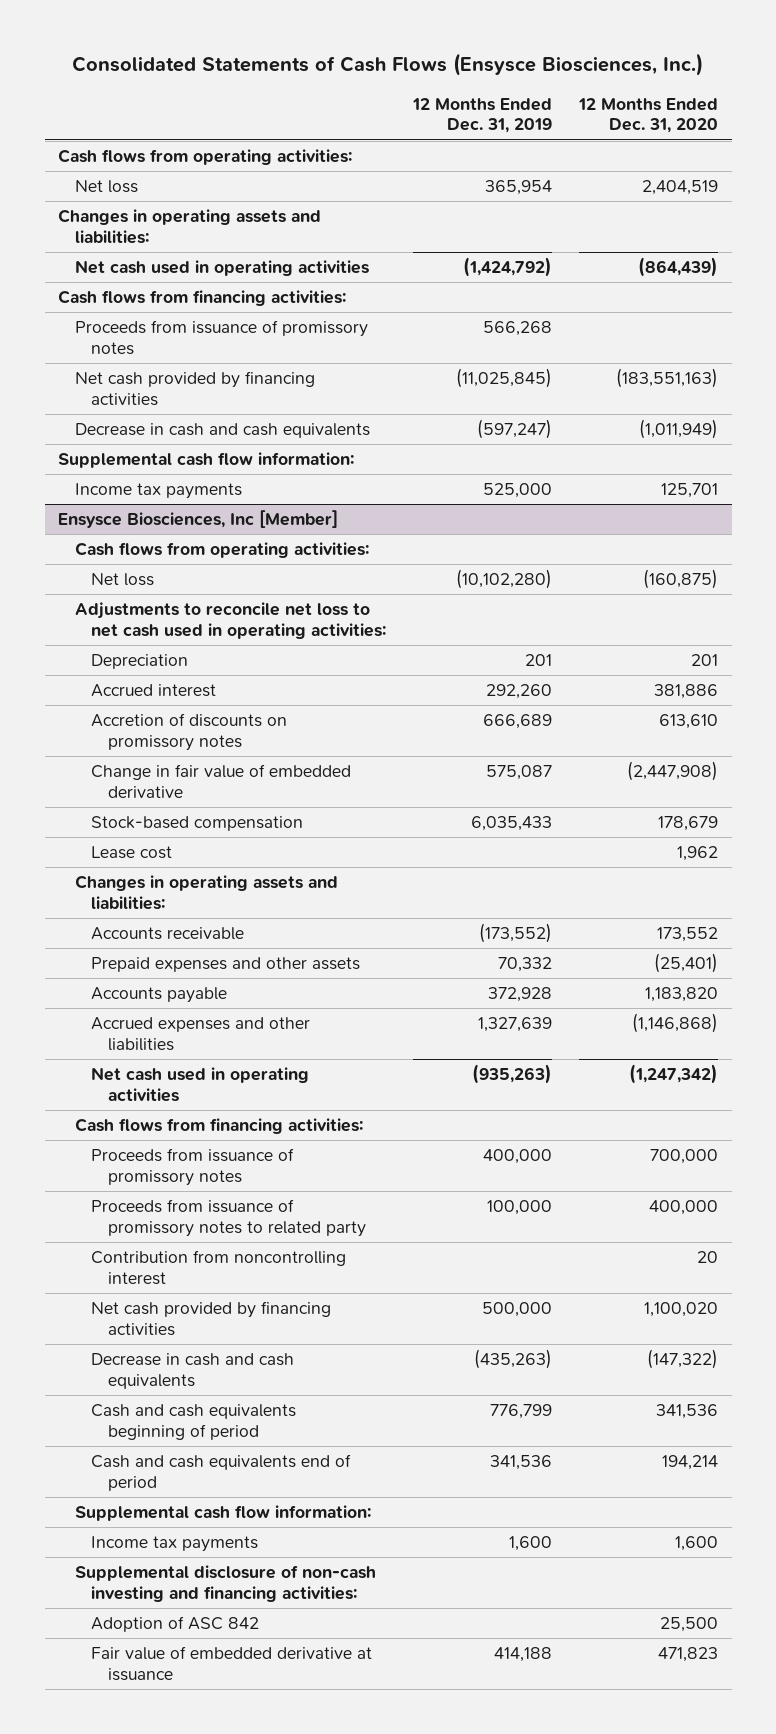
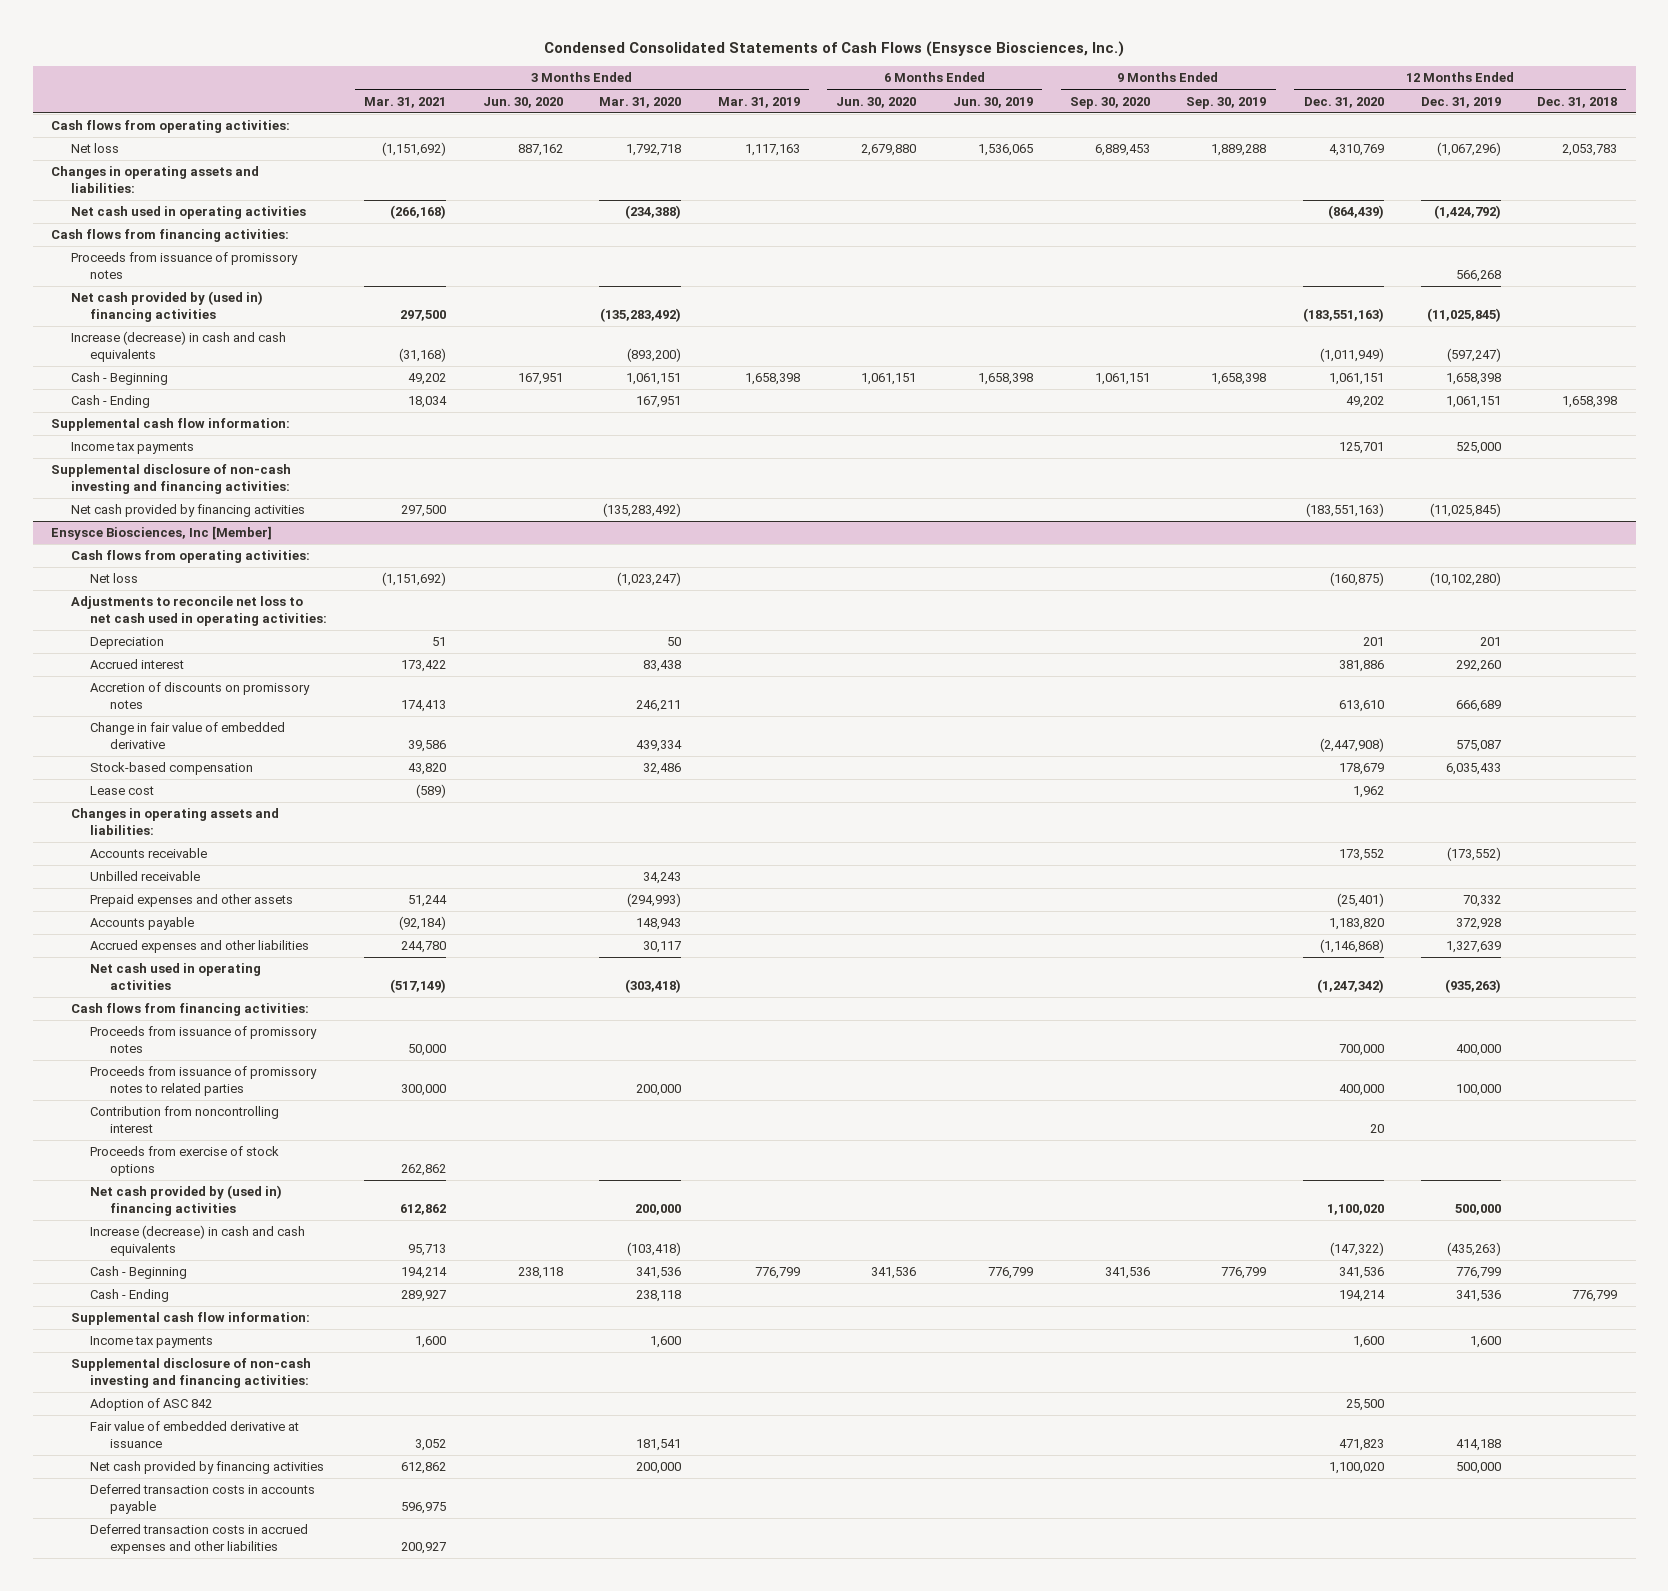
- Consolidated Statements of Cash Flows (Ensysce Biosciences, Inc.)
+ Condensed Consolidated Statements of Cash Flows (Ensysce Biosciences, Inc.)
- | 12 Months Ended Dec. 31, 2019 | 12 Months Ended Dec. 31, 2020
+ | 3 Months Ended Mar. 31, 2021 | 3 Months Ended Jun. 30, 2020 | 3 Months Ended Mar. 31, 2020 | 3 Months Ended Mar. 31, 2019 | 6 Months Ended Jun. 30, 2020 | 6 Months Ended Jun. 30, 2019 | 9 Months Ended Sep. 30, 2020 | 9 Months Ended Sep. 30, 2019 | 12 Months Ended Dec. 31, 2020 | 12 Months Ended Dec. 31, 2019 | 12 Months Ended Dec. 31, 2018
- Net loss | 365,954 | 2,404,519
+ Net loss | (1,151,692) | 887,162 | 1,792,718 | 1,117,163 | 2,679,880 | 1,536,065 | 6,889,453 | 1,889,288 | 4,310,769 | (1,067,296) | 2,053,783
- Decrease in cash and cash equivalents | (597,247) | (1,011,949)
+ Net cash provided by (used in) financing activities | 297,500 | | (135,283,492) | | | | | | (183,551,163) | (11,025,845) |
+ Increase (decrease) in cash and cash equivalents | (31,168) | | (893,200) | | | | | | (1,011,949) | (597,247) |
+ Cash - Beginning | 49,202 | 167,951 | 1,061,151 | 1,658,398 | 1,061,151 | 1,658,398 | 1,061,151 | 1,658,398 | 1,061,151 | 1,658,398 |
+ Cash - Ending | 18,034 | | 167,951 | | | | | | 49,202 | 1,061,151 | 1,658,398
+ Supplemental disclosure of non-cash investing and financing activities:
moved down: Net cash provided by financing activities | 297,500 | | (135,283,492) | | | | | | (183,551,163) | (11,025,845) |
@ Ensysce Biosciences, Inc [Member]
+ Unbilled receivable | | | 34,243 | | | | | | | |
- Proceeds from issuance of promissory notes to related party | 100,000 | 400,000
+ Proceeds from issuance of promissory notes to related parties | 300,000 | | 200,000 | | | | | | 400,000 | 100,000 |
- Decrease in cash and cash equivalents | (435,263) | (147,322)
- Cash and cash equivalents beginning of period | 776,799 | 341,536
- Cash and cash equivalents end of period | 341,536 | 194,214
+ Proceeds from exercise of stock options | 262,862 | | | | | | | | | |
+ Net cash provided by (used in) financing activities | 612,862 | | 200,000 | | | | | | 1,100,020 | 500,000 |
+ Increase (decrease) in cash and cash equivalents | 95,713 | | (103,418) | | | | | | (147,322) | (435,263) |
+ Cash - Beginning | 194,214 | 238,118 | 341,536 | 776,799 | 341,536 | 776,799 | 341,536 | 776,799 | 341,536 | 776,799 |
+ Cash - Ending | 289,927 | | 238,118 | | | | | | 194,214 | 341,536 | 776,799
moved down: Net cash provided by financing activities | 612,862 | | 200,000 | | | | | | 1,100,020 | 500,000 |
+ Deferred transaction costs in accounts payable | 596,975 | | | | | | | | | |
+ Deferred transaction costs in accrued expenses and other liabilities | 200,927 | | | | | | | | | |

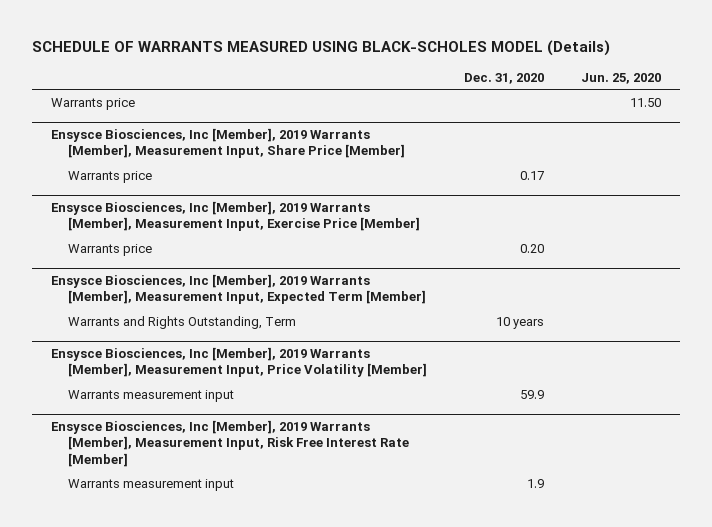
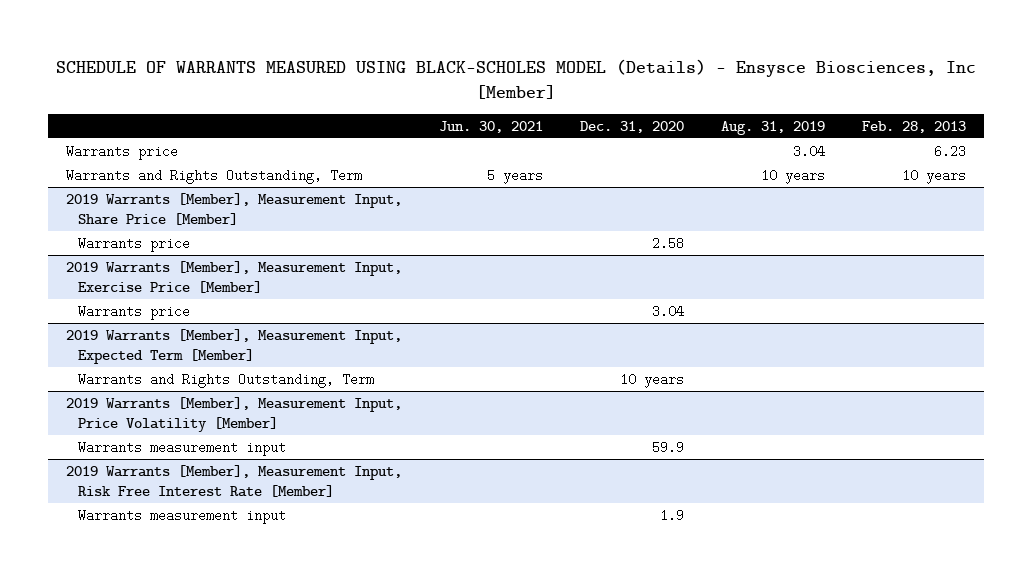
- SCHEDULE OF WARRANTS MEASURED USING BLACK-SCHOLES MODEL (Details)
+ SCHEDULE OF WARRANTS MEASURED USING BLACK-SCHOLES MODEL (Details) - Ensysce Biosciences, Inc [Member]
- | Dec. 31, 2020 | Jun. 25, 2020
+ | Jun. 30, 2021 | Dec. 31, 2020 | Aug. 31, 2019 | Feb. 28, 2013
- Ensysce Biosciences, Inc [Member], 2019 Warrants [Member], Measurement Input, Share Price [Member]
- Warrants price | 0.17 |
- Ensysce Biosciences, Inc [Member], 2019 Warrants [Member], Measurement Input, Exercise Price [Member]
- Warrants price | 0.20 |
- Ensysce Biosciences, Inc [Member], 2019 Warrants [Member], Measurement Input, Expected Term [Member]
+ Warrants and Rights Outstanding, Term | 5 years | | 10 years | 10 years
+ 2019 Warrants [Member], Measurement Input, Share Price [Member]
+ Warrants price | | 2.58 | |
+ 2019 Warrants [Member], Measurement Input, Exercise Price [Member]
+ Warrants price | | 3.04 | |
+ 2019 Warrants [Member], Measurement Input, Expected Term [Member]
- Ensysce Biosciences, Inc [Member], 2019 Warrants [Member], Measurement Input, Price Volatility [Member]
+ 2019 Warrants [Member], Measurement Input, Price Volatility [Member]
- Ensysce Biosciences, Inc [Member], 2019 Warrants [Member], Measurement Input, Risk Free Interest Rate [Member]
+ 2019 Warrants [Member], Measurement Input, Risk Free Interest Rate [Member]

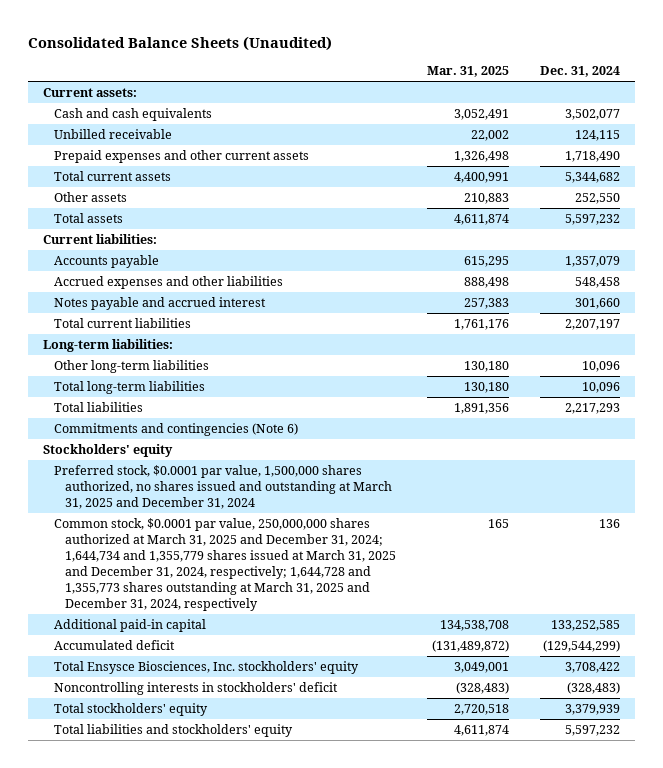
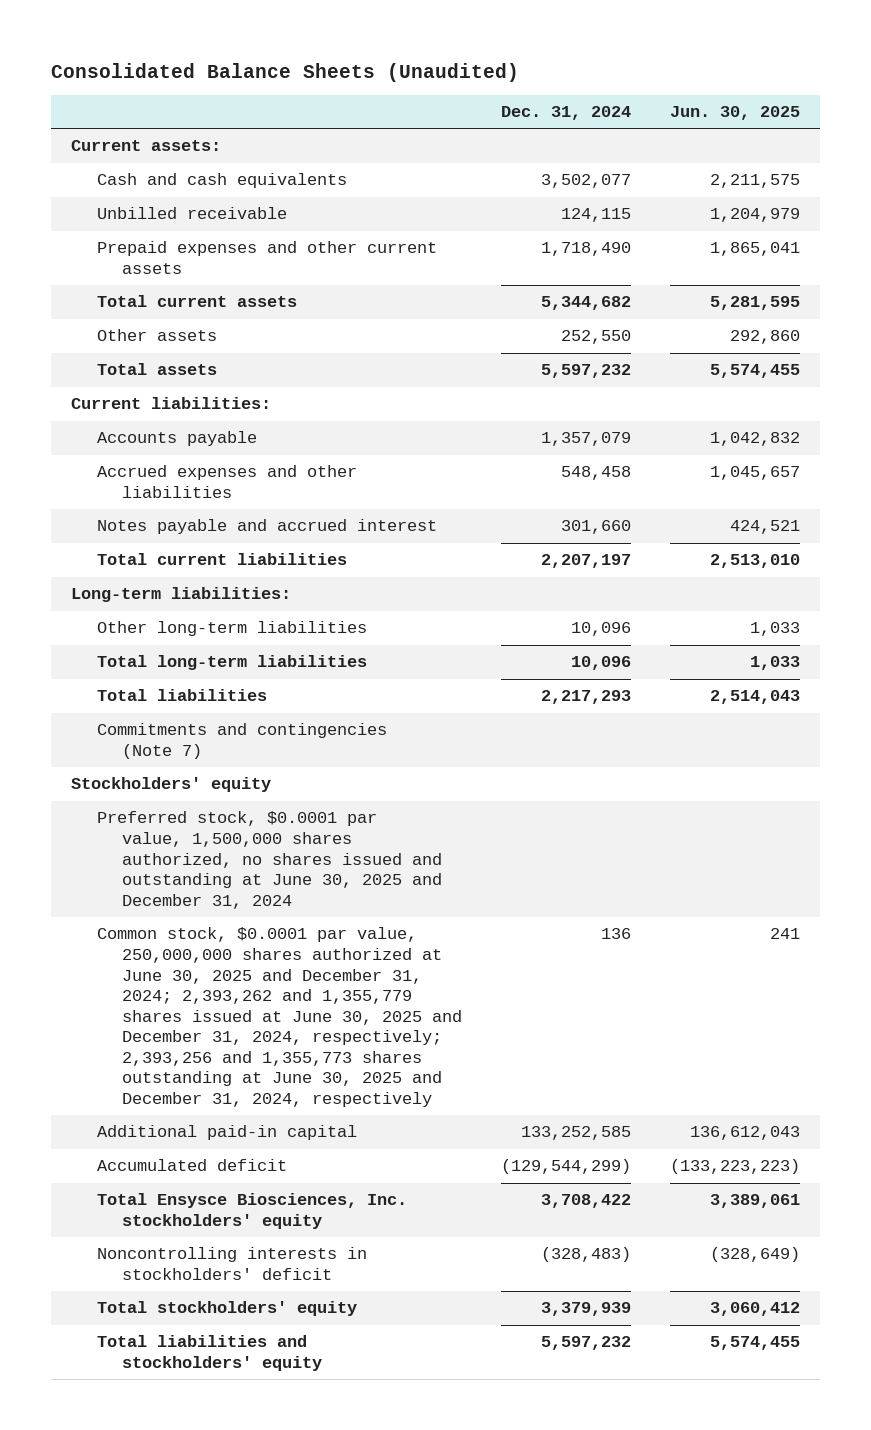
- | Mar. 31, 2025 | Dec. 31, 2024
+ | Dec. 31, 2024 | Jun. 30, 2025
- Commitments and contingencies (Note 6)
+ Commitments and contingencies (Note 7)
- Preferred stock, $0.0001 par value, 1,500,000 shares authorized, no shares issued and outstanding at March 31, 2025 and December 31, 2024
- Common stock, $0.0001 par value, 250,000,000 shares authorized at March 31, 2025 and December 31, 2024; 1,644,734 and 1,355,779 shares issued at March 31, 2025 and December 31, 2024, respectively; 1,644,728 and 1,355,773 shares outstanding at March 31, 2025 and December 31, 2024, respectively | 165 | 136
+ Preferred stock, $0.0001 par value, 1,500,000 shares authorized, no shares issued and outstanding at June 30, 2025 and December 31, 2024
+ Common stock, $0.0001 par value, 250,000,000 shares authorized at June 30, 2025 and December 31, 2024; 2,393,262 and 1,355,779 shares issued at June 30, 2025 and December 31, 2024, respectively; 2,393,256 and 1,355,773 shares outstanding at June 30, 2025 and December 31, 2024, respectively | 136 | 241

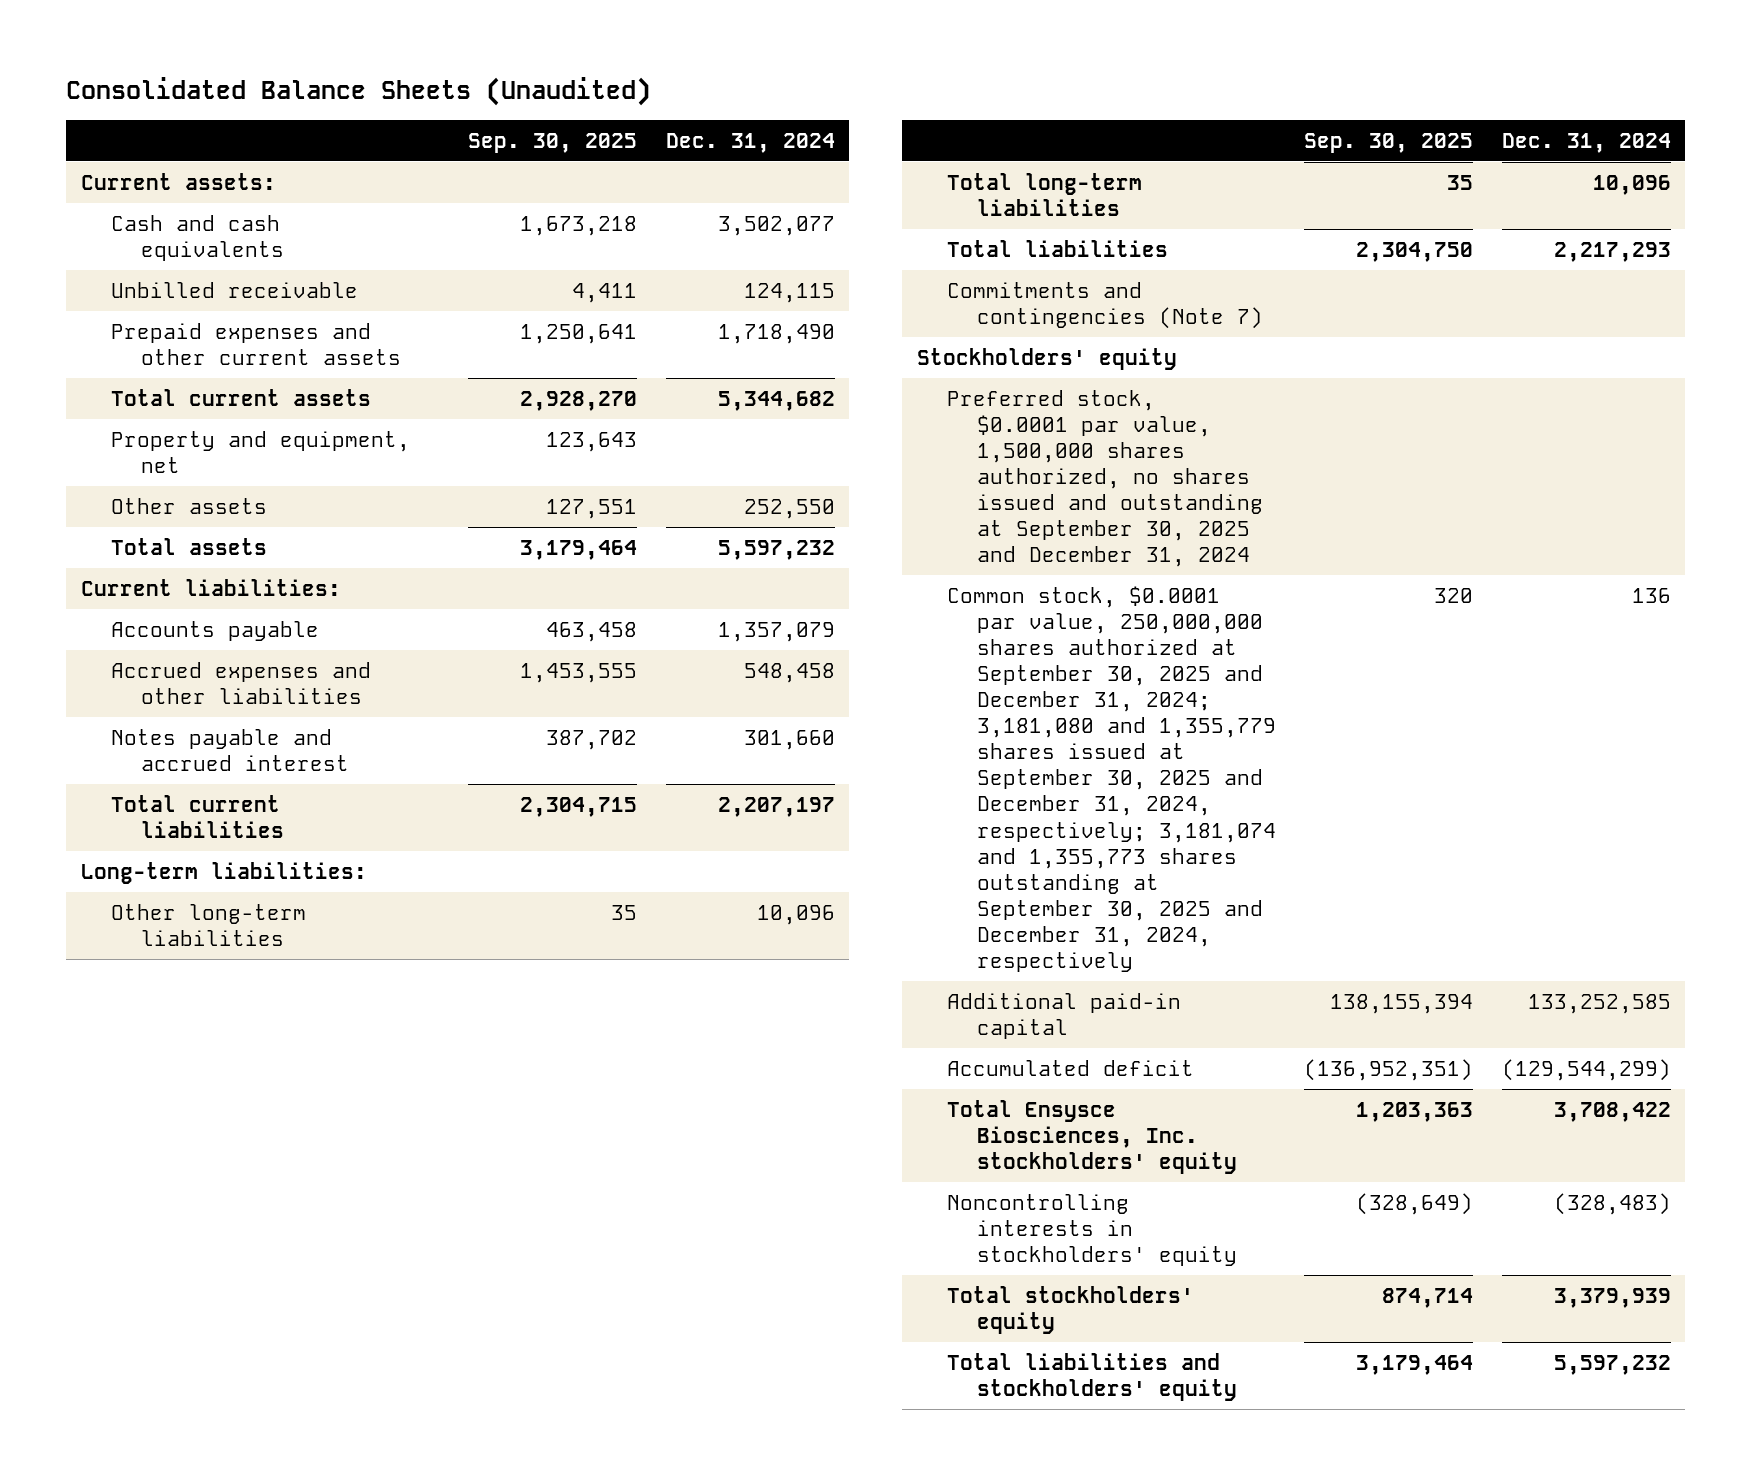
- | Dec. 31, 2024 | Jun. 30, 2025
+ | Sep. 30, 2025 | Dec. 31, 2024
+ Property and equipment, net | 123,643 |
- Preferred stock, $0.0001 par value, 1,500,000 shares authorized, no shares issued and outstanding at June 30, 2025 and December 31, 2024
- Common stock, $0.0001 par value, 250,000,000 shares authorized at June 30, 2025 and December 31, 2024; 2,393,262 and 1,355,779 shares issued at June 30, 2025 and December 31, 2024, respectively; 2,393,256 and 1,355,773 shares outstanding at June 30, 2025 and December 31, 2024, respectively | 136 | 241
+ Preferred stock, $0.0001 par value, 1,500,000 shares authorized, no shares issued and outstanding at September 30, 2025 and December 31, 2024
+ Common stock, $0.0001 par value, 250,000,000 shares authorized at September 30, 2025 and December 31, 2024; 3,181,080 and 1,355,779 shares issued at September 30, 2025 and December 31, 2024, respectively; 3,181,074 and 1,355,773 shares outstanding at September 30, 2025 and December 31, 2024, respectively | 320 | 136
- Noncontrolling interests in stockholders' deficit | (328,483) | (328,649)
+ Noncontrolling interests in stockholders' equity | (328,649) | (328,483)

